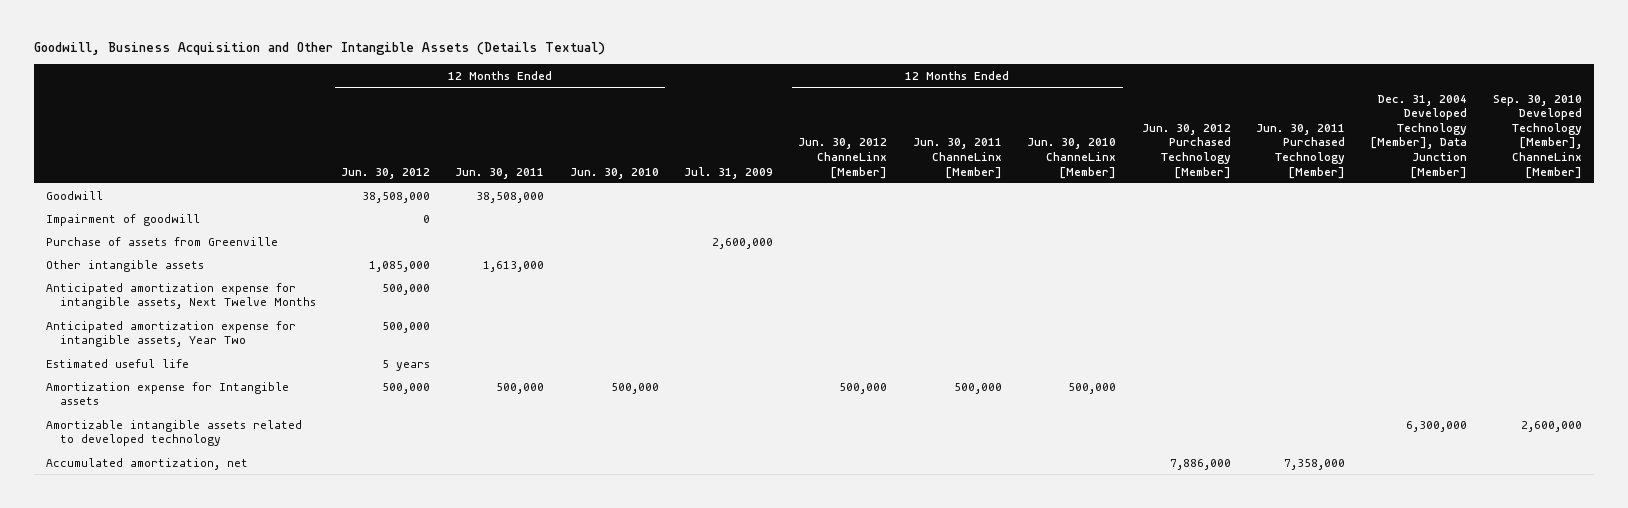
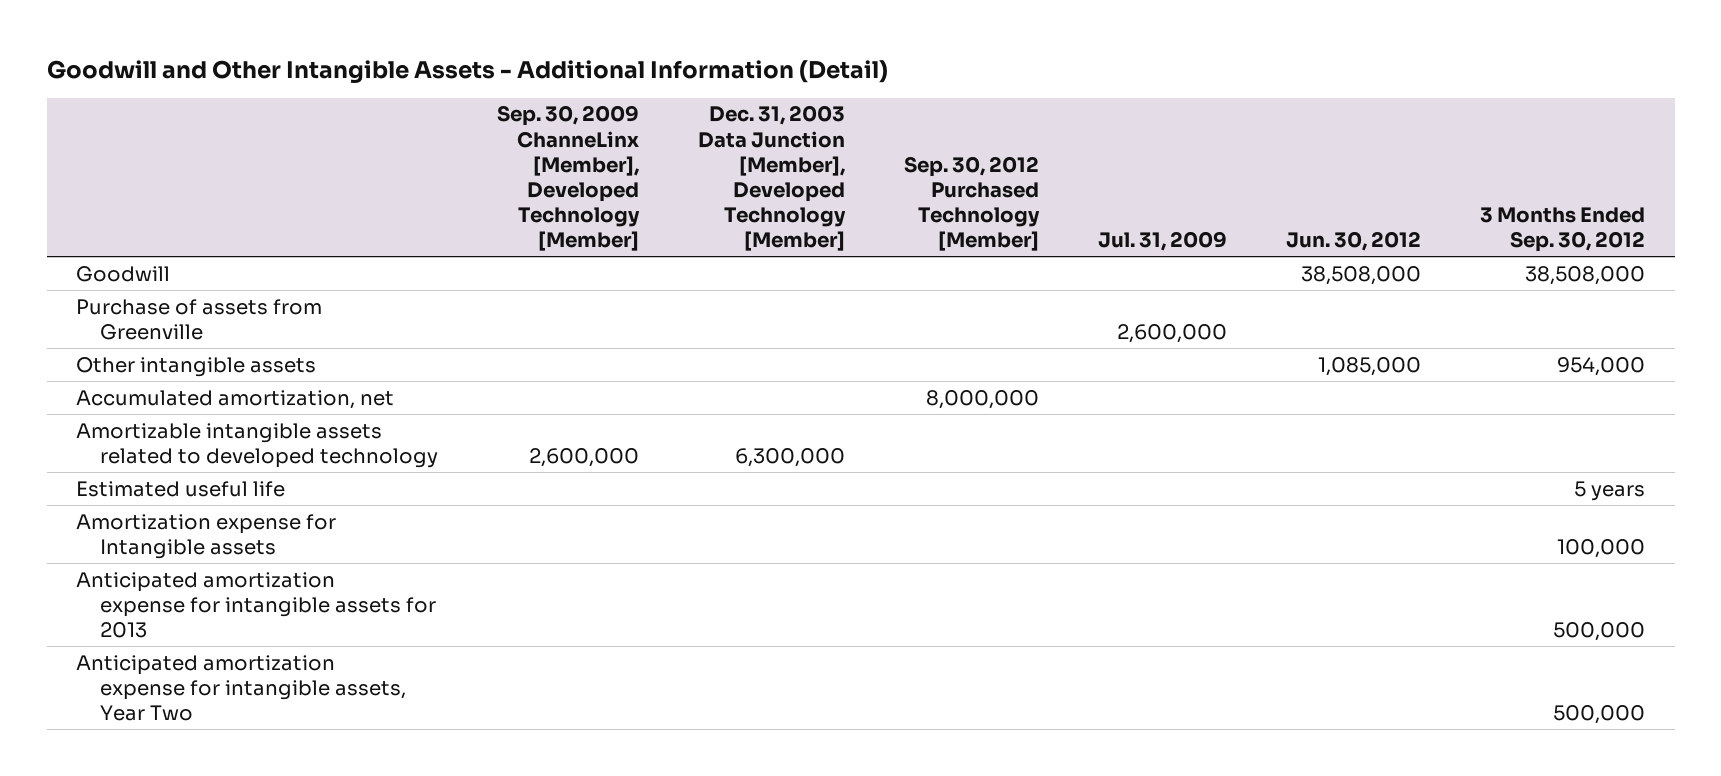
- Goodwill, Business Acquisition and Other Intangible Assets (Details Textual)
+ Goodwill and Other Intangible Assets - Additional Information (Detail)
- | 12 Months Ended Jun. 30, 2012 | 12 Months Ended Jun. 30, 2011 | 12 Months Ended Jun. 30, 2010 | Jul. 31, 2009 | 12 Months Ended Jun. 30, 2012 ChanneLinx [Member] | 12 Months Ended Jun. 30, 2011 ChanneLinx [Member] | 12 Months Ended Jun. 30, 2010 ChanneLinx [Member] | Jun. 30, 2012 Purchased Technology [Member] | Jun. 30, 2011 Purchased Technology [Member] | Dec. 31, 2004 Developed Technology [Member], Data Junction [Member] | Sep. 30, 2010 Developed Technology [Member], ChanneLinx [Member]
+ | Sep. 30, 2009 ChanneLinx [Member], Developed Technology [Member] | Dec. 31, 2003 Data Junction [Member], Developed Technology [Member] | Sep. 30, 2012 Purchased Technology [Member] | Jul. 31, 2009 | Jun. 30, 2012 | 3 Months Ended Sep. 30, 2012
- Impairment of goodwill | 0 | | | | | | | | | |
- Anticipated amortization expense for intangible assets, Next Twelve Months | 500,000 | | | | | | | | | |
moved up: Accumulated amortization, net | | | 8,000,000 | | |
moved up: Amortizable intangible assets related to developed technology | 2,600,000 | 6,300,000 | | | |
+ Anticipated amortization expense for intangible assets for 2013 | | | | | | 500,000
moved down: Anticipated amortization expense for intangible assets, Year Two | | | | | | 500,000

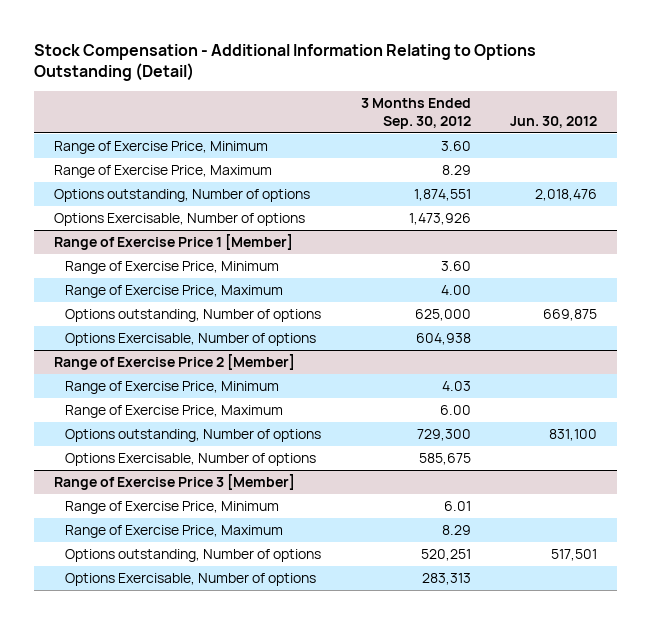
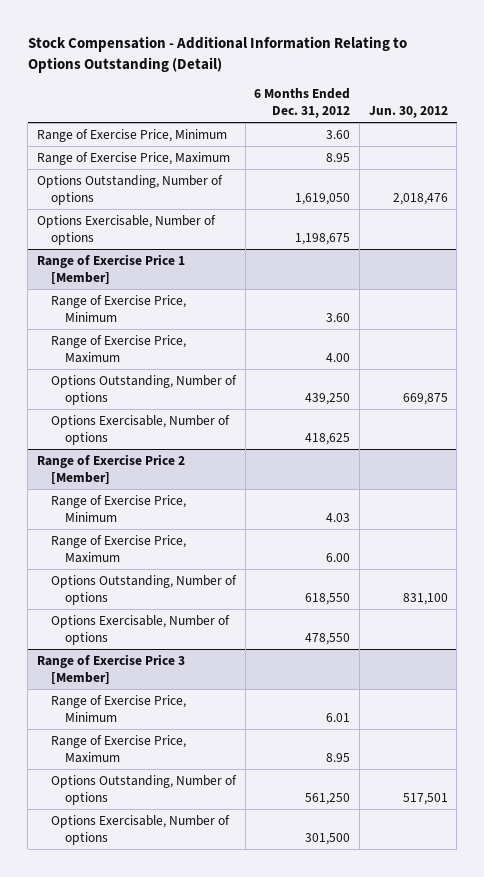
- | 3 Months Ended Sep. 30, 2012 | Jun. 30, 2012
+ | 6 Months Ended Dec. 31, 2012 | Jun. 30, 2012
- Options outstanding, Number of options | 1,874,551 | 2,018,476
+ Options Outstanding, Number of options | 1,619,050 | 2,018,476
@ Range of Exercise Price 1 [Member]
- Options outstanding, Number of options | 625,000 | 669,875
+ Options Outstanding, Number of options | 439,250 | 669,875
@ Range of Exercise Price 2 [Member]
- Options outstanding, Number of options | 729,300 | 831,100
+ Options Outstanding, Number of options | 618,550 | 831,100
@ Range of Exercise Price 3 [Member]
- Options outstanding, Number of options | 520,251 | 517,501
+ Options Outstanding, Number of options | 561,250 | 517,501

